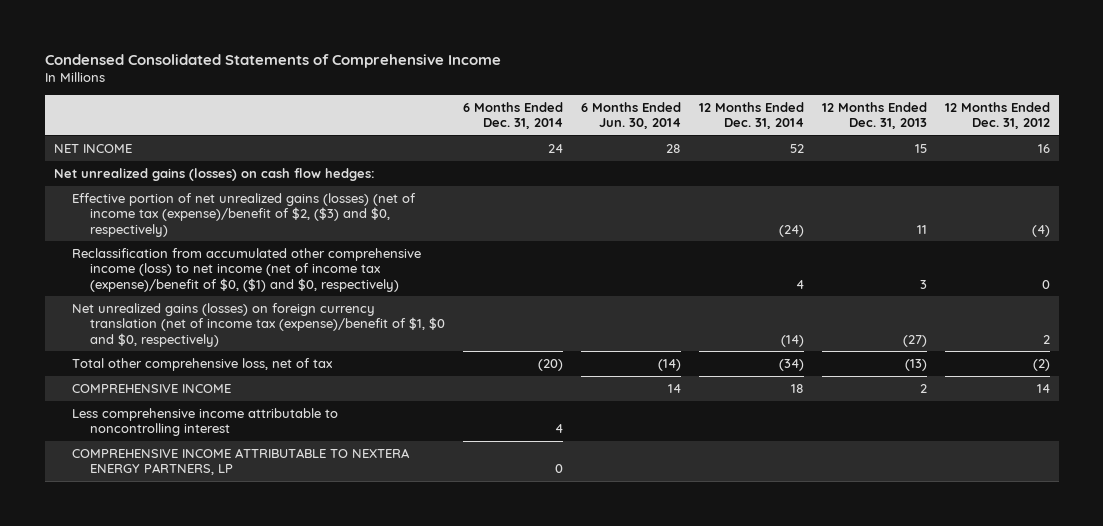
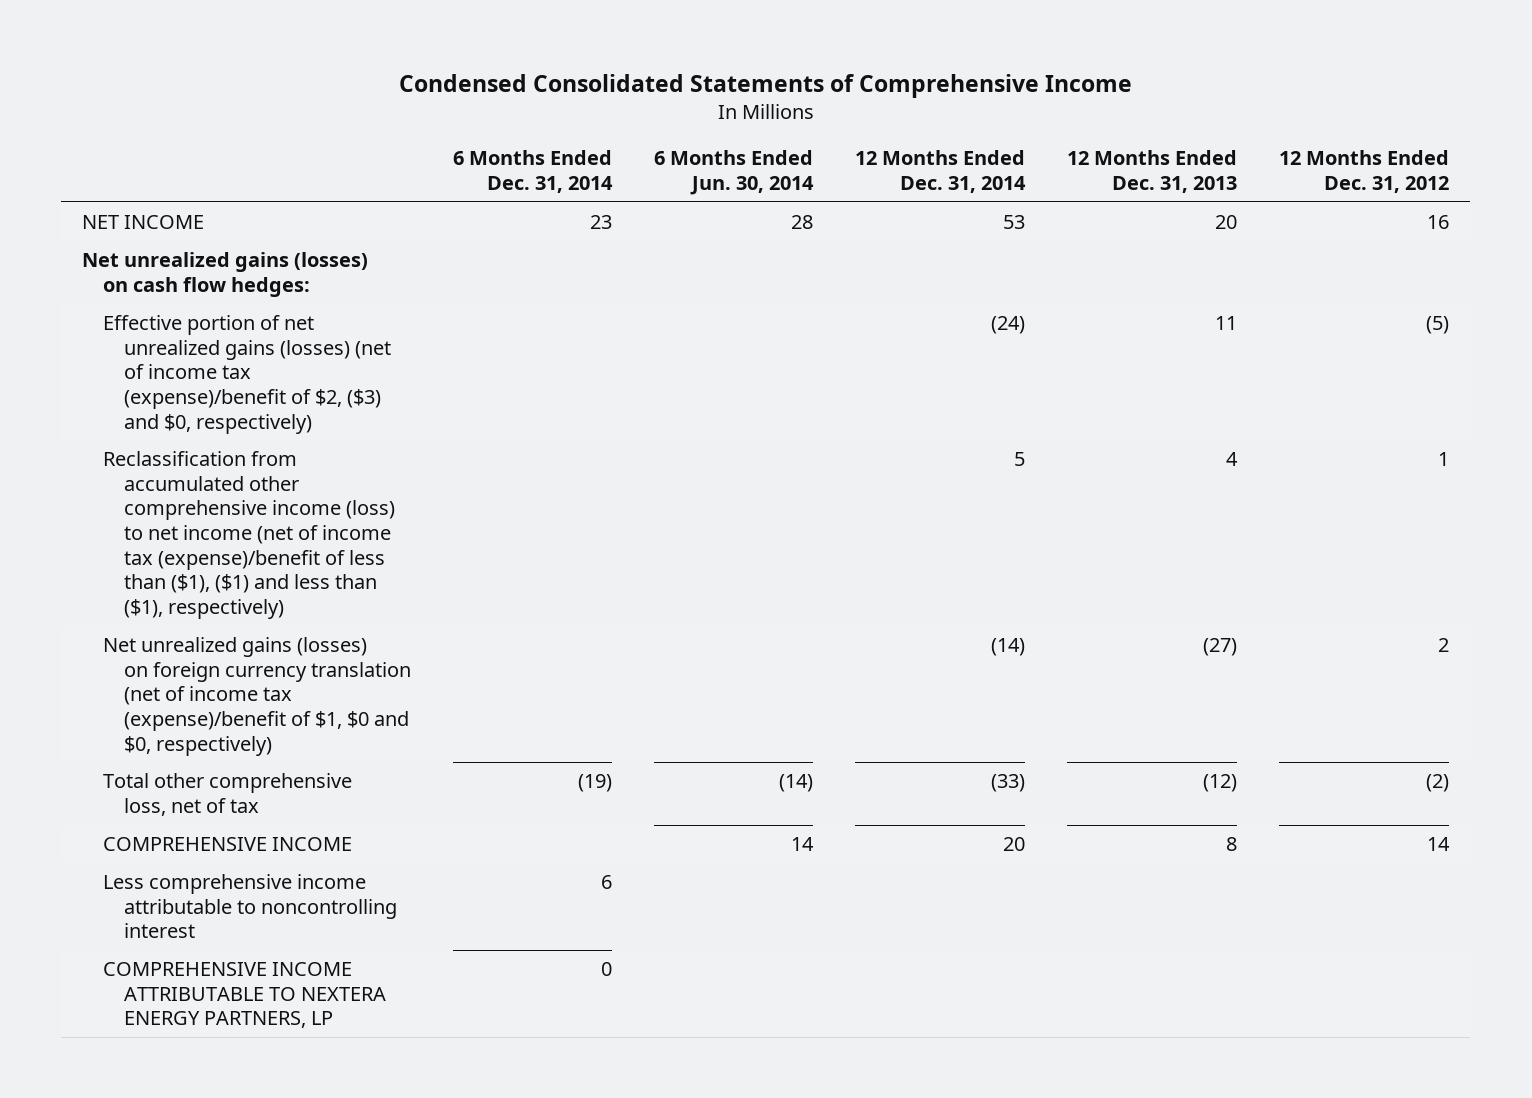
- NET INCOME | 24 | 28 | 52 | 15 | 16
+ NET INCOME | 23 | 28 | 53 | 20 | 16
- Effective portion of net unrealized gains (losses) (net of income tax (expense)/benefit of $2, ($3) and $0, respectively) | | | (24) | 11 | (4)
- Reclassification from accumulated other comprehensive income (loss) to net income (net of income tax (expense)/benefit of $0, ($1) and $0, respectively) | | | 4 | 3 | 0
+ Effective portion of net unrealized gains (losses) (net of income tax (expense)/benefit of $2, ($3) and $0, respectively) | | | (24) | 11 | (5)
+ Reclassification from accumulated other comprehensive income (loss) to net income (net of income tax (expense)/benefit of less than ($1), ($1) and less than ($1), respectively) | | | 5 | 4 | 1
- Total other comprehensive loss, net of tax | (20) | (14) | (34) | (13) | (2)
- COMPREHENSIVE INCOME | | 14 | 18 | 2 | 14
- Less comprehensive income attributable to noncontrolling interest | 4 | | | |
+ Total other comprehensive loss, net of tax | (19) | (14) | (33) | (12) | (2)
+ COMPREHENSIVE INCOME | | 14 | 20 | 8 | 14
+ Less comprehensive income attributable to noncontrolling interest | 6 | | | |

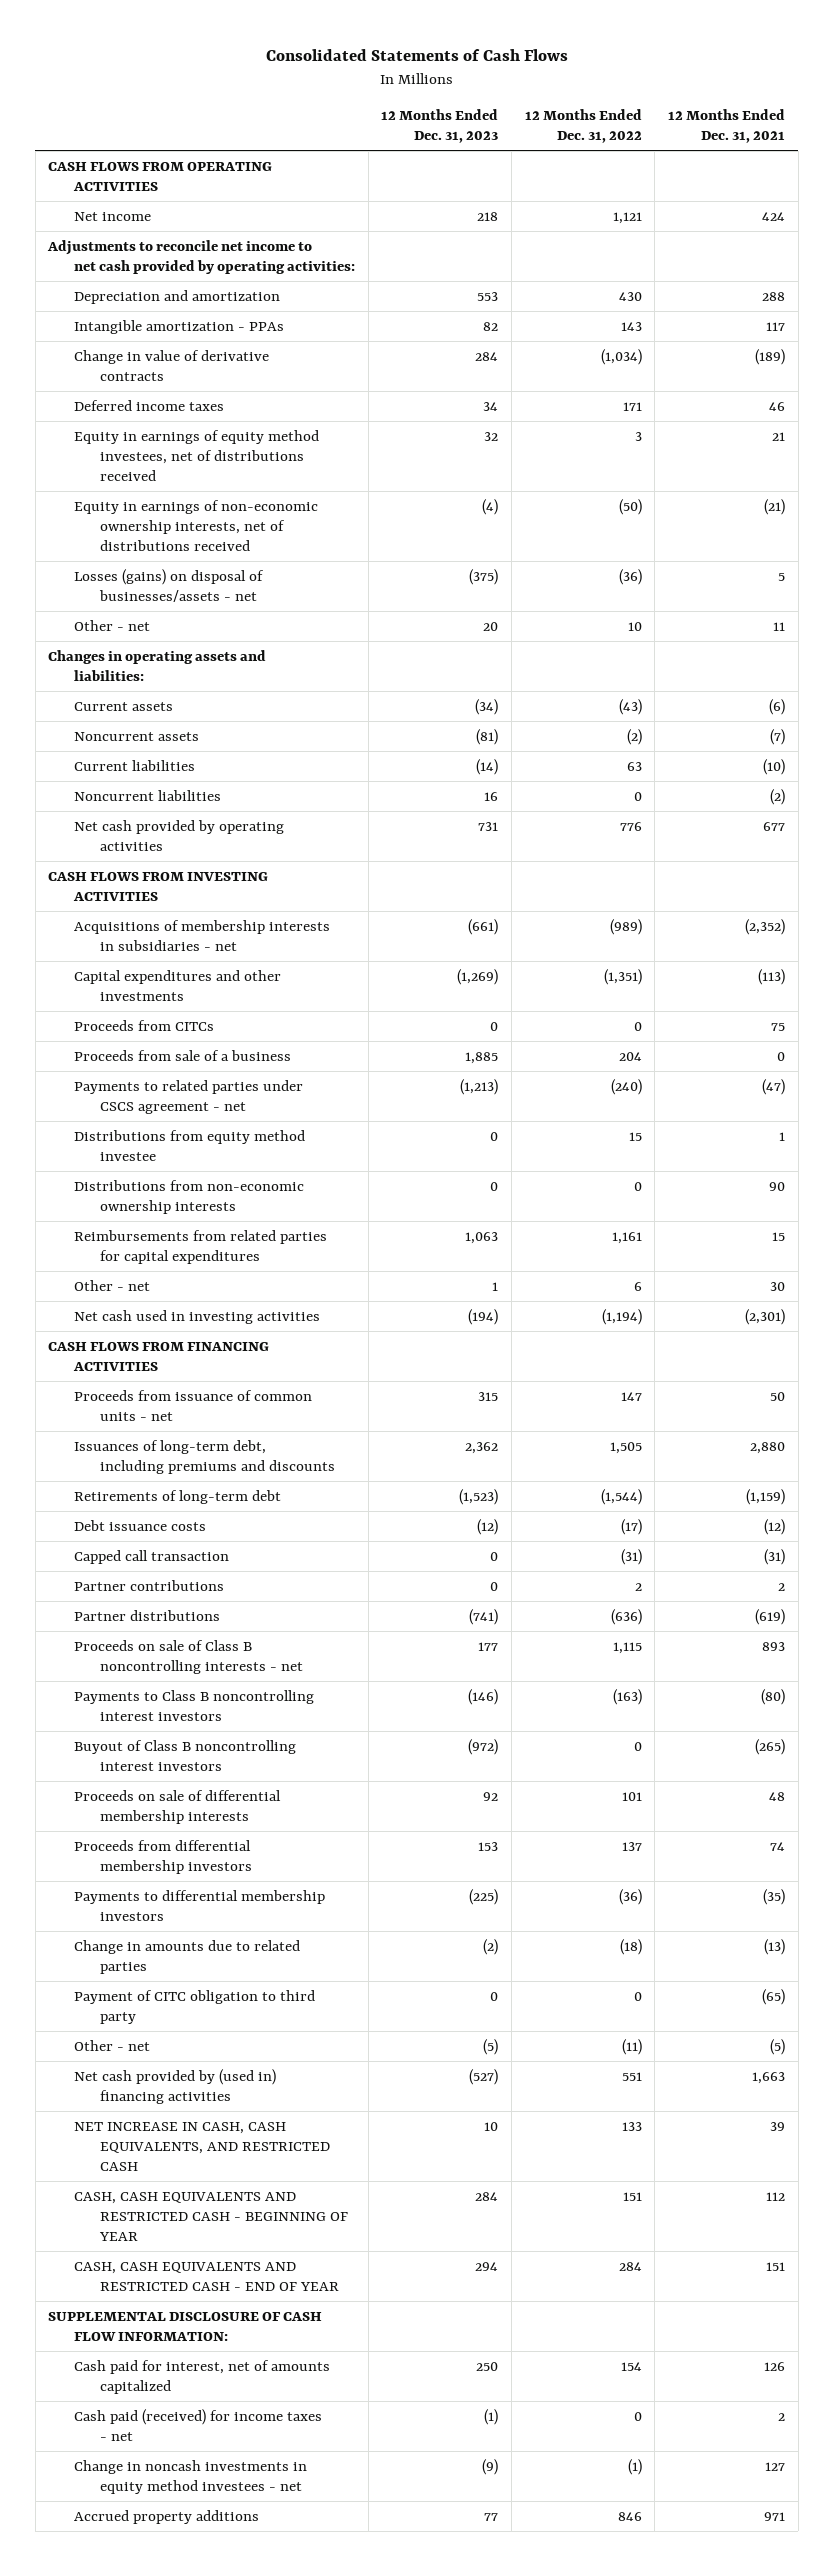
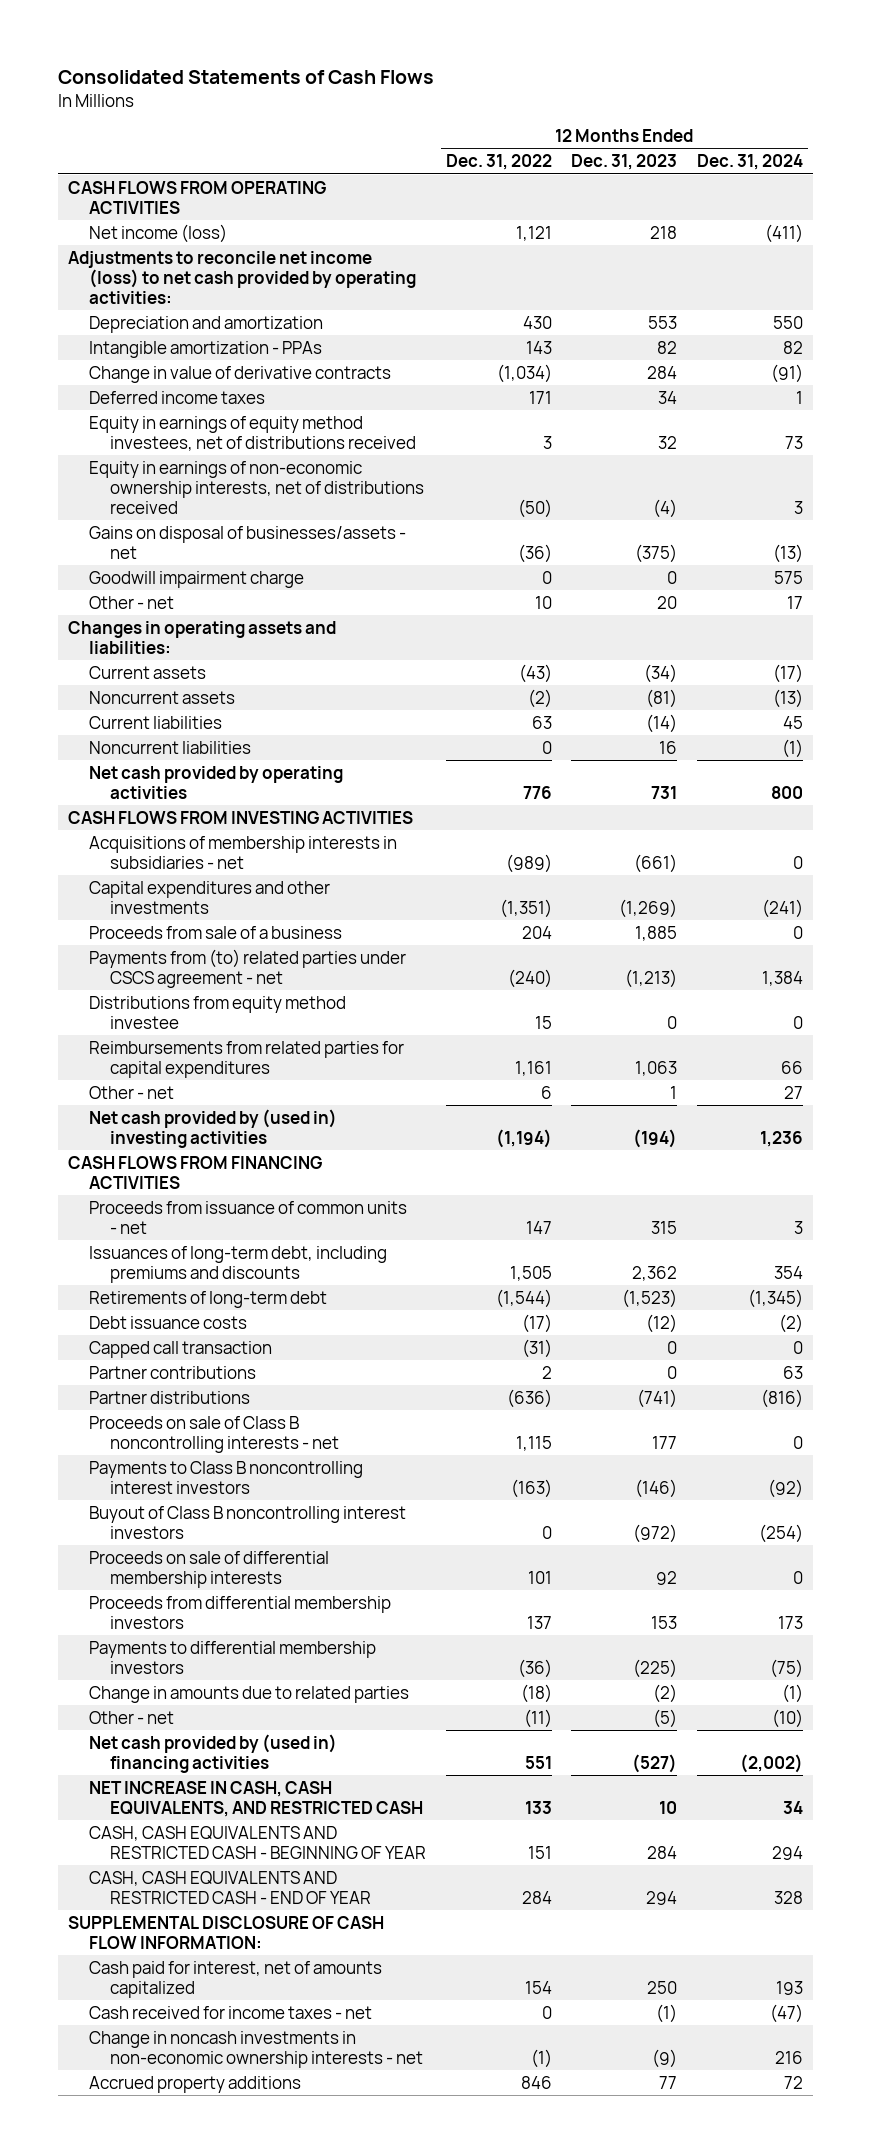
- | 12 Months Ended Dec. 31, 2023 | 12 Months Ended Dec. 31, 2022 | 12 Months Ended Dec. 31, 2021
+ | 12 Months Ended Dec. 31, 2022 | 12 Months Ended Dec. 31, 2023 | 12 Months Ended Dec. 31, 2024
- Net income | 218 | 1,121 | 424
- Adjustments to reconcile net income to net cash provided by operating activities:
+ Net income (loss) | 1,121 | 218 | (411)
+ Adjustments to reconcile net income (loss) to net cash provided by operating activities:
- Losses (gains) on disposal of businesses/assets - net | (375) | (36) | 5
+ Gains on disposal of businesses/assets - net | (36) | (375) | (13)
+ Goodwill impairment charge | 0 | 0 | 575
- Proceeds from CITCs | 0 | 0 | 75
- Payments to related parties under CSCS agreement - net | (1,213) | (240) | (47)
+ Payments from (to) related parties under CSCS agreement - net | (240) | (1,213) | 1,384
- Distributions from non-economic ownership interests | 0 | 0 | 90
- Net cash used in investing activities | (194) | (1,194) | (2,301)
+ Net cash provided by (used in) investing activities | (1,194) | (194) | 1,236
- Payment of CITC obligation to third party | 0 | 0 | (65)
- Cash paid (received) for income taxes - net | (1) | 0 | 2
- Change in noncash investments in equity method investees - net | (9) | (1) | 127
+ Cash received for income taxes - net | 0 | (1) | (47)
+ Change in noncash investments in non-economic ownership interests - net | (1) | (9) | 216

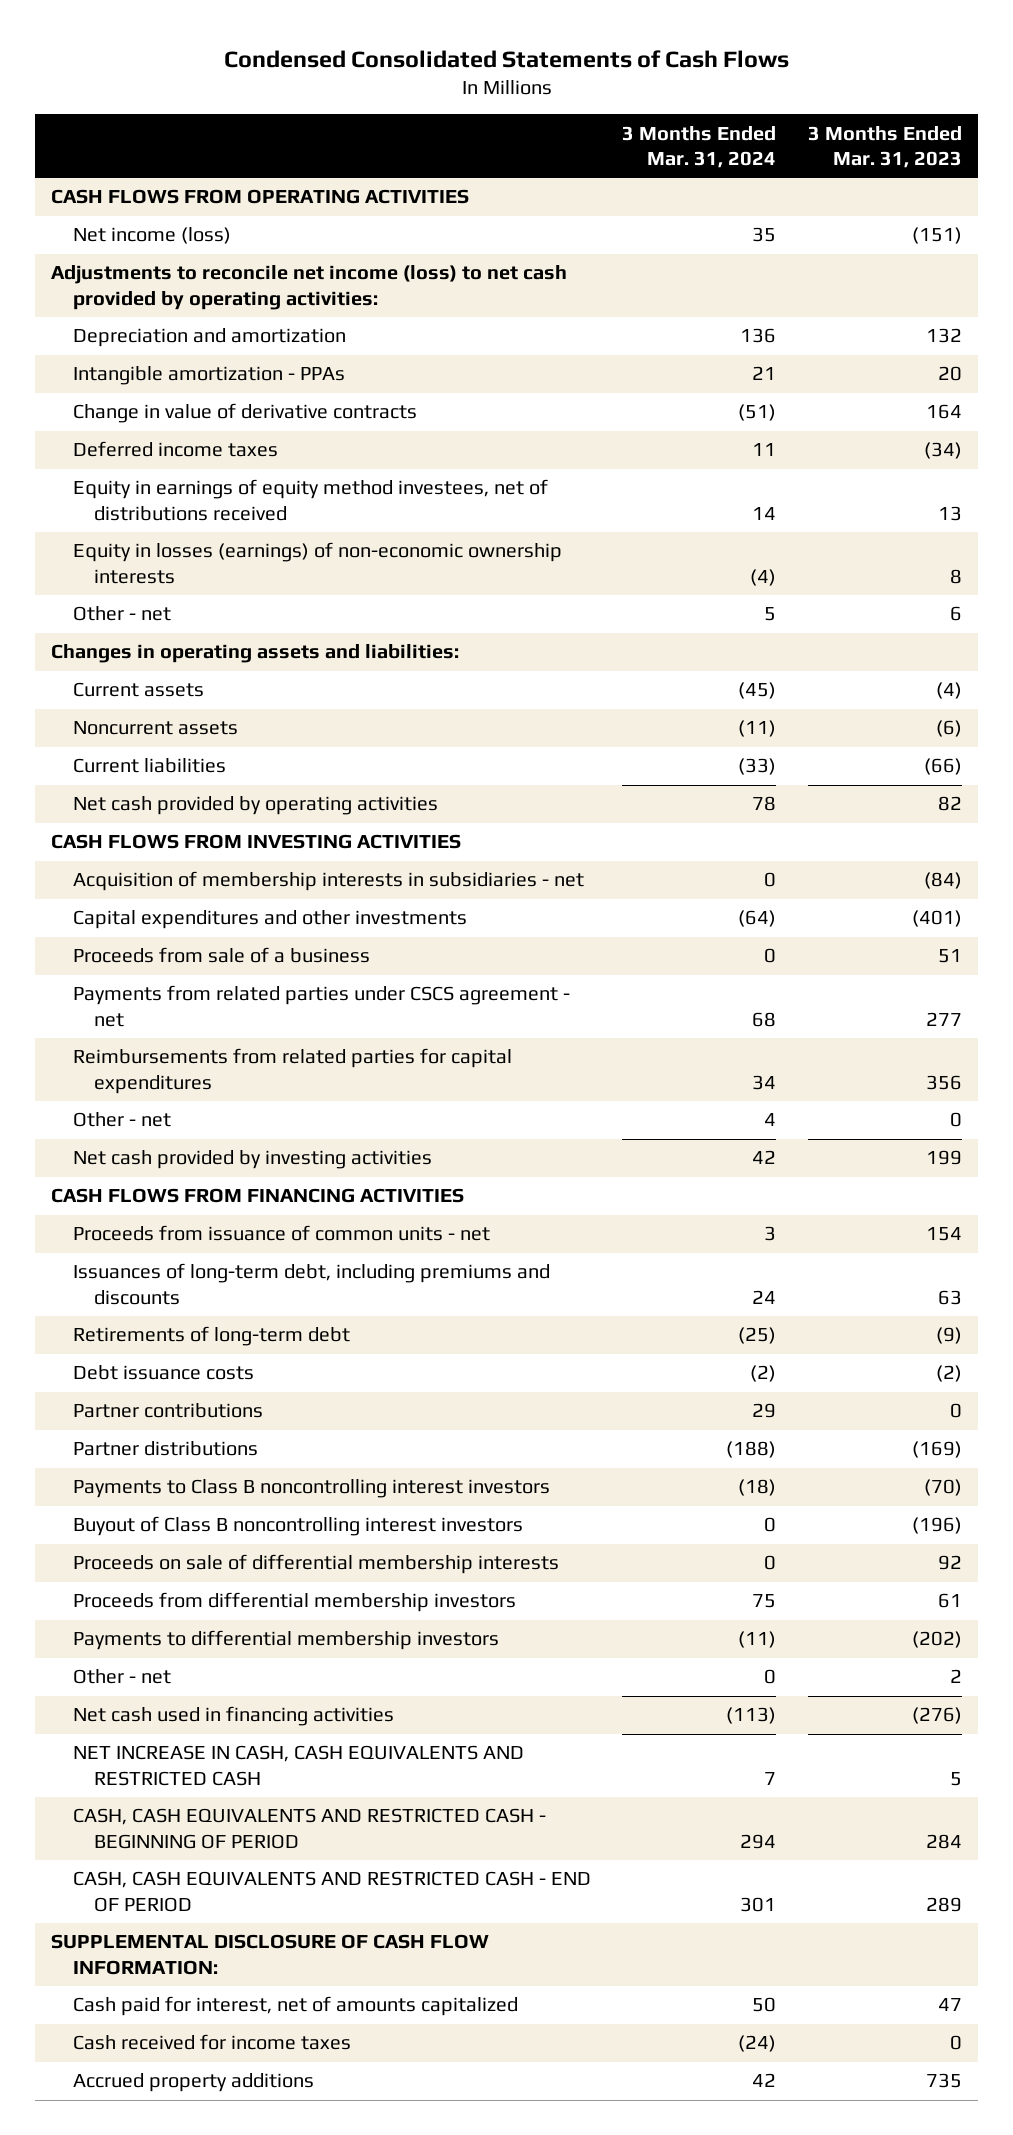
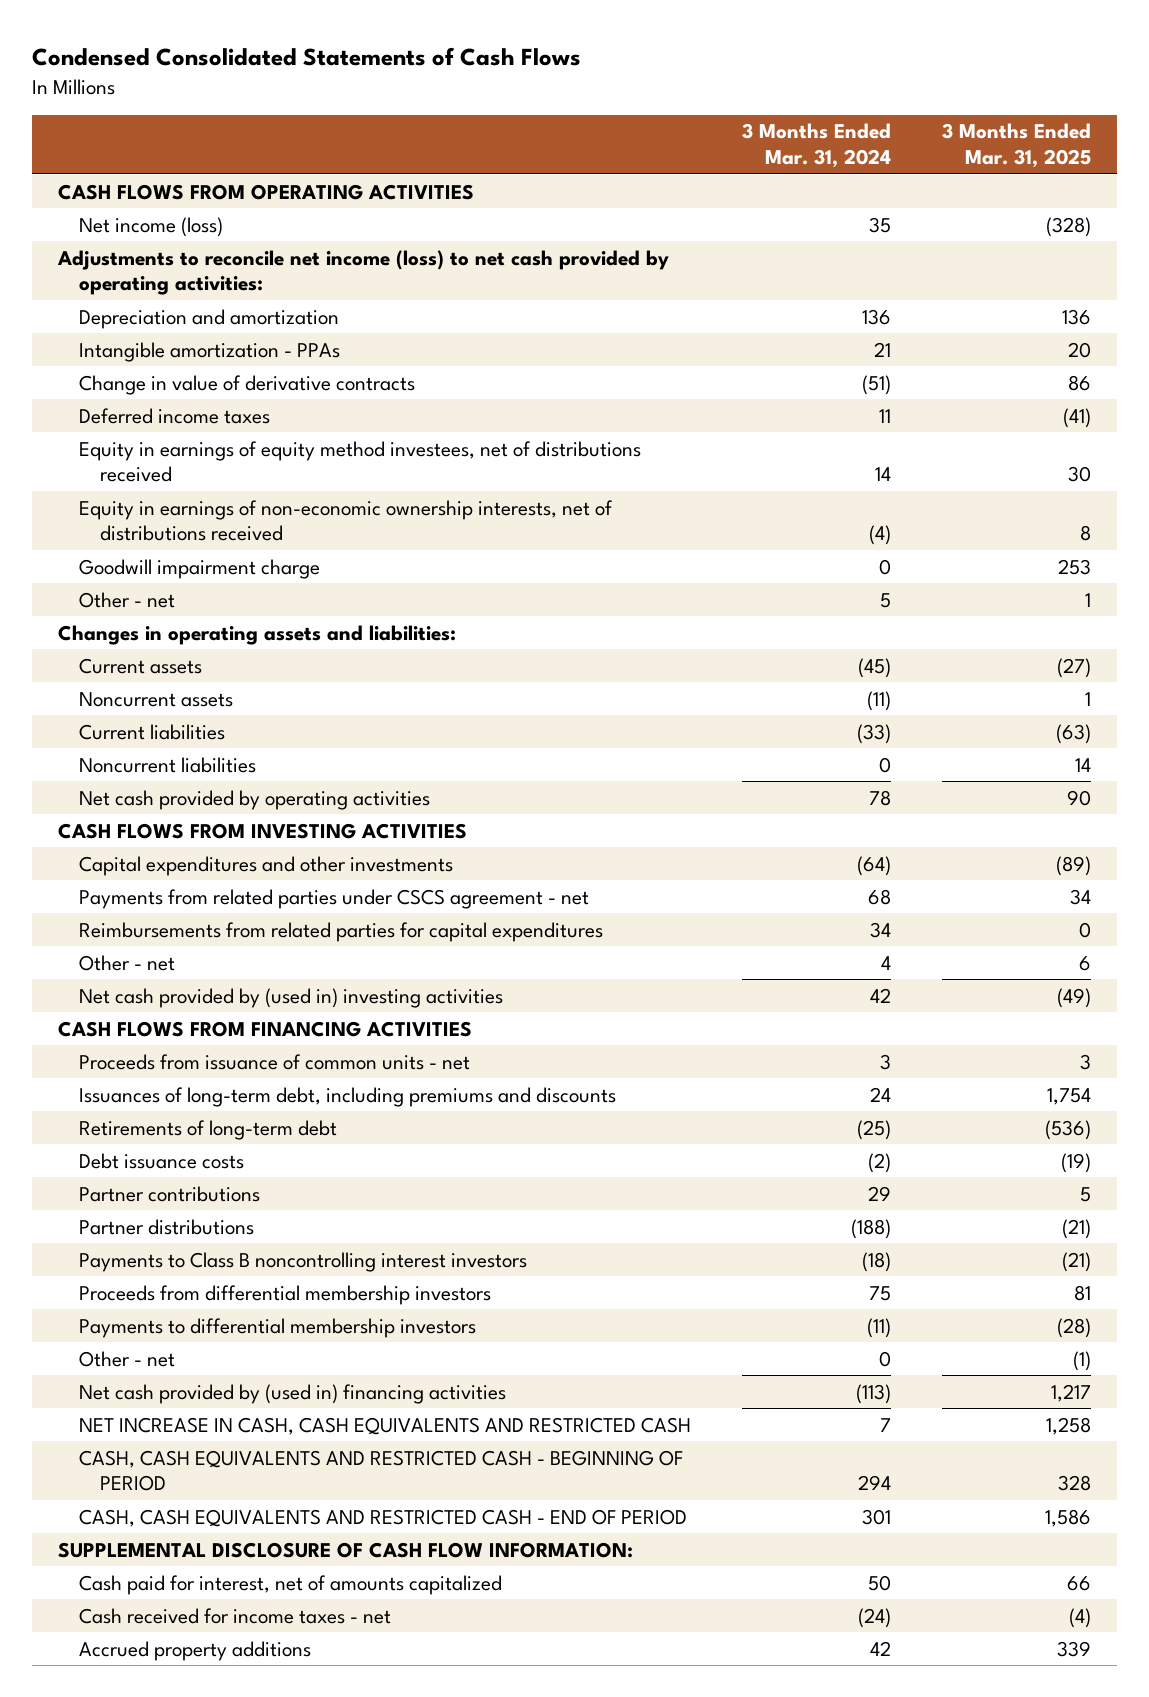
- | 3 Months Ended Mar. 31, 2024 | 3 Months Ended Mar. 31, 2023
+ | 3 Months Ended Mar. 31, 2024 | 3 Months Ended Mar. 31, 2025
- Equity in losses (earnings) of non-economic ownership interests | (4) | 8
+ Equity in earnings of non-economic ownership interests, net of distributions received | (4) | 8
+ Goodwill impairment charge | 0 | 253
+ Noncurrent liabilities | 0 | 14
- Acquisition of membership interests in subsidiaries - net | 0 | (84)
- Proceeds from sale of a business | 0 | 51
- Net cash provided by investing activities | 42 | 199
+ Net cash provided by (used in) investing activities | 42 | (49)
- Buyout of Class B noncontrolling interest investors | 0 | (196)
- Proceeds on sale of differential membership interests | 0 | 92
- Net cash used in financing activities | (113) | (276)
+ Net cash provided by (used in) financing activities | (113) | 1,217
- Cash received for income taxes | (24) | 0
+ Cash received for income taxes - net | (24) | (4)

